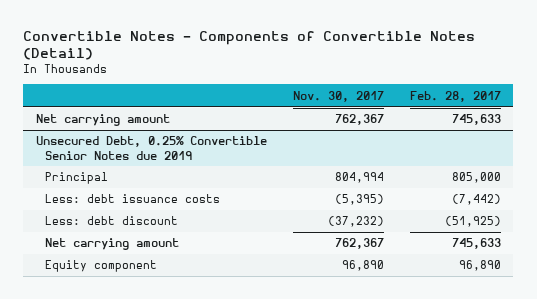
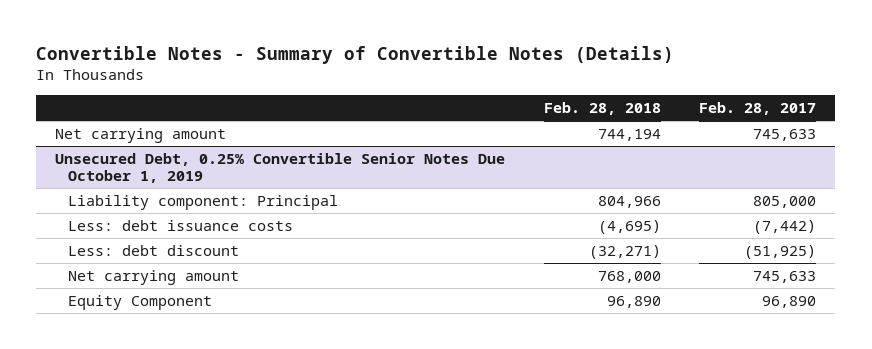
- Convertible Notes - Components of Convertible Notes (Detail)
+ Convertible Notes - Summary of Convertible Notes (Details)
- | Nov. 30, 2017 | Feb. 28, 2017
+ | Feb. 28, 2018 | Feb. 28, 2017
- Unsecured Debt, 0.25% Convertible Senior Notes due 2019
- Principal | 804,994 | 805,000
+ Unsecured Debt, 0.25% Convertible Senior Notes Due October 1, 2019
+ Liability component: Principal | 804,966 | 805,000
- Equity component | 96,890 | 96,890
+ Equity Component | 96,890 | 96,890

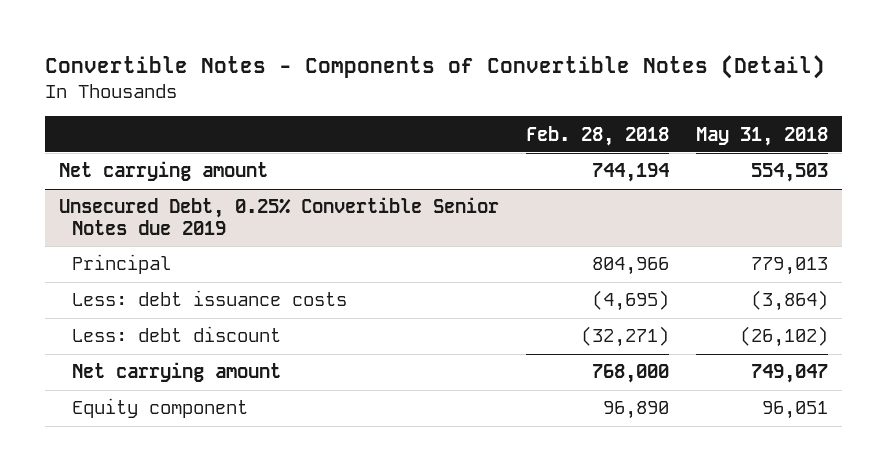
- Convertible Notes - Summary of Convertible Notes (Details)
+ Convertible Notes - Components of Convertible Notes (Detail)
- | Feb. 28, 2018 | Feb. 28, 2017
+ | Feb. 28, 2018 | May 31, 2018
- Unsecured Debt, 0.25% Convertible Senior Notes Due October 1, 2019
- Liability component: Principal | 804,966 | 805,000
+ Unsecured Debt, 0.25% Convertible Senior Notes due 2019
+ Principal | 804,966 | 779,013
- Equity Component | 96,890 | 96,890
+ Equity component | 96,890 | 96,051

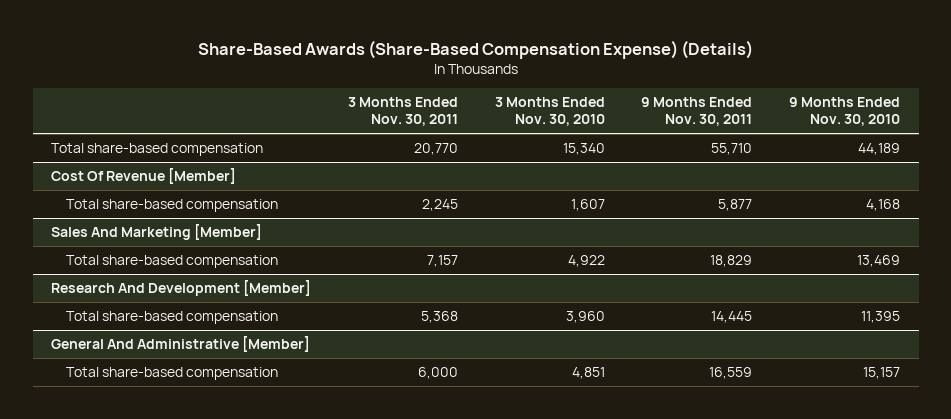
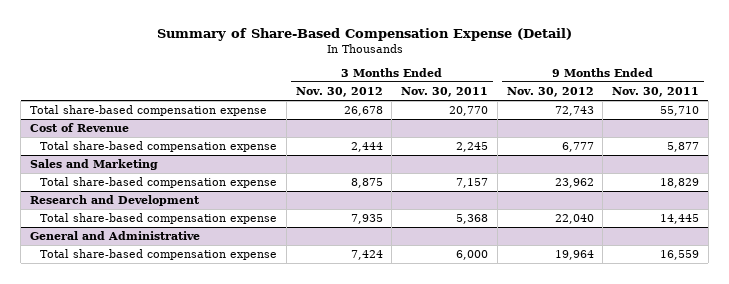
- Share-Based Awards (Share-Based Compensation Expense) (Details)
+ Summary of Share-Based Compensation Expense (Detail)
- | 3 Months Ended Nov. 30, 2011 | 3 Months Ended Nov. 30, 2010 | 9 Months Ended Nov. 30, 2011 | 9 Months Ended Nov. 30, 2010
+ | 3 Months Ended Nov. 30, 2012 | 3 Months Ended Nov. 30, 2011 | 9 Months Ended Nov. 30, 2012 | 9 Months Ended Nov. 30, 2011
- Total share-based compensation | 20,770 | 15,340 | 55,710 | 44,189
- Cost Of Revenue [Member]
- Total share-based compensation | 2,245 | 1,607 | 5,877 | 4,168
- Sales And Marketing [Member]
- Total share-based compensation | 7,157 | 4,922 | 18,829 | 13,469
- Research And Development [Member]
- Total share-based compensation | 5,368 | 3,960 | 14,445 | 11,395
- General And Administrative [Member]
- Total share-based compensation | 6,000 | 4,851 | 16,559 | 15,157
+ Total share-based compensation expense | 26,678 | 20,770 | 72,743 | 55,710
+ Cost of Revenue
+ Total share-based compensation expense | 2,444 | 2,245 | 6,777 | 5,877
+ Sales and Marketing
+ Total share-based compensation expense | 8,875 | 7,157 | 23,962 | 18,829
+ Research and Development
+ Total share-based compensation expense | 7,935 | 5,368 | 22,040 | 14,445
+ General and Administrative
+ Total share-based compensation expense | 7,424 | 6,000 | 19,964 | 16,559

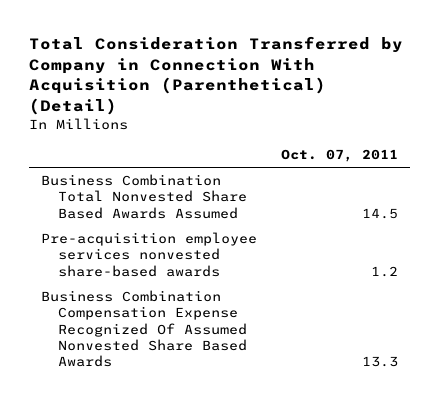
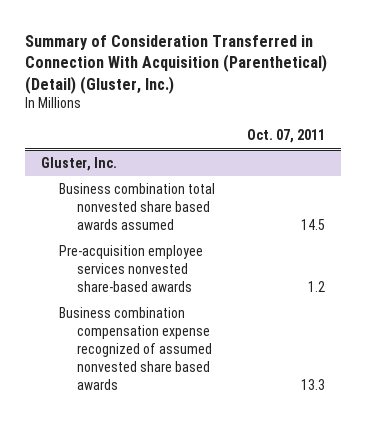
- Total Consideration Transferred by Company in Connection With Acquisition (Parenthetical) (Detail)
+ Summary of Consideration Transferred in Connection With Acquisition (Parenthetical) (Detail) (Gluster, Inc.)
- Business Combination Total Nonvested Share Based Awards Assumed | 14.5
+ Gluster, Inc.
+ Business combination total nonvested share based awards assumed | 14.5
- Business Combination Compensation Expense Recognized Of Assumed Nonvested Share Based Awards | 13.3
+ Business combination compensation expense recognized of assumed nonvested share based awards | 13.3

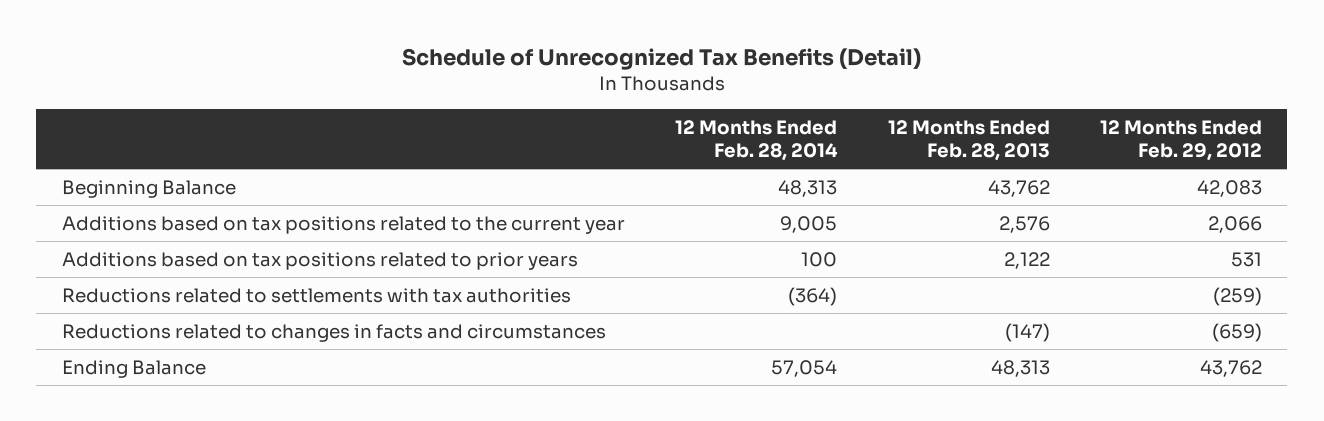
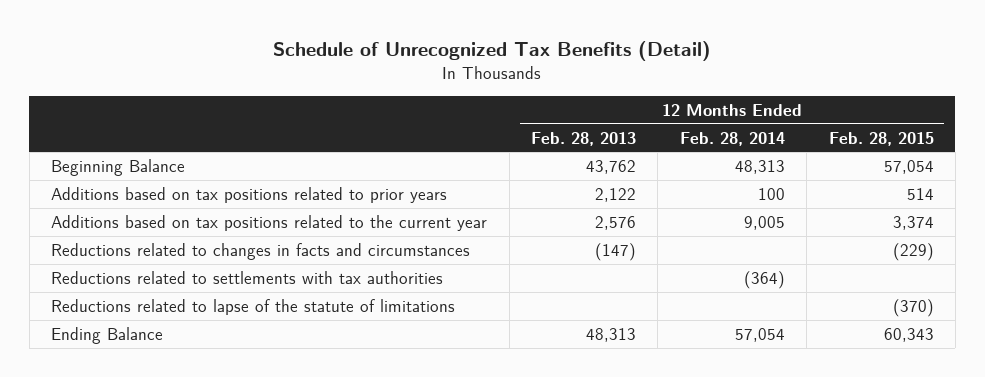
- | 12 Months Ended Feb. 28, 2014 | 12 Months Ended Feb. 28, 2013 | 12 Months Ended Feb. 29, 2012
+ | 12 Months Ended Feb. 28, 2013 | 12 Months Ended Feb. 28, 2014 | 12 Months Ended Feb. 28, 2015
moved down: Additions based on tax positions related to the current year | 2,576 | 9,005 | 3,374
moved down: Reductions related to settlements with tax authorities | | (364) |
+ Reductions related to lapse of the statute of limitations | | | (370)

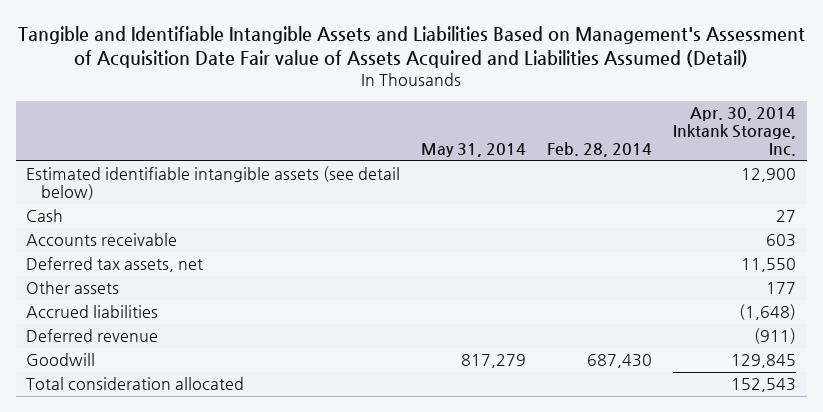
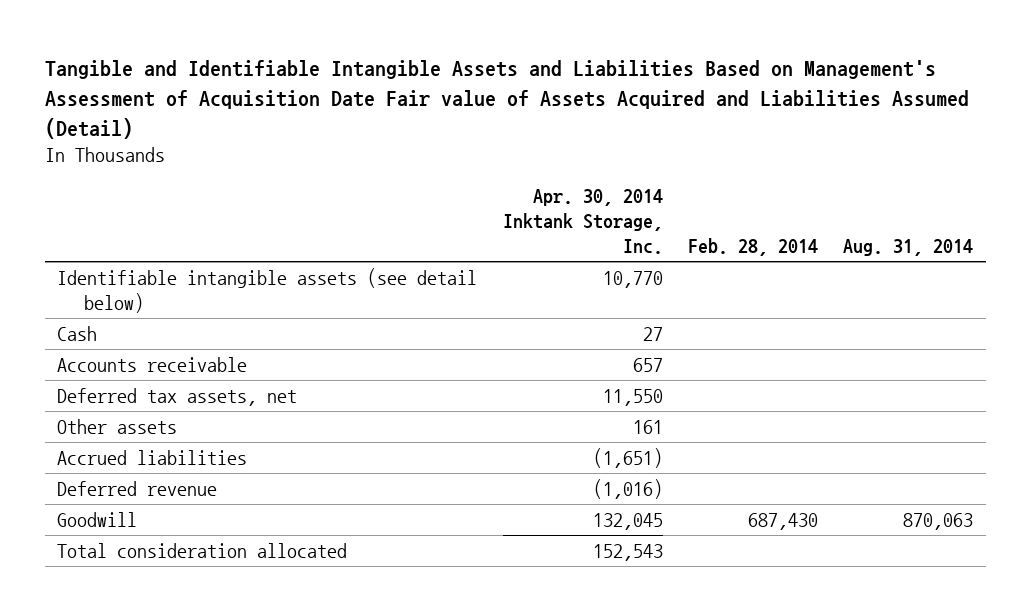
- | May 31, 2014 | Feb. 28, 2014 | Apr. 30, 2014 Inktank Storage, Inc.
+ | Apr. 30, 2014 Inktank Storage, Inc. | Feb. 28, 2014 | Aug. 31, 2014
- Estimated identifiable intangible assets (see detail below) | | | 12,900
+ Identifiable intangible assets (see detail below) | 10,770 | |
- Accounts receivable | | | 603
+ Accounts receivable | 657 | |
- Other assets | | | 177
- Accrued liabilities | | | (1,648)
- Deferred revenue | | | (911)
- Goodwill | 817,279 | 687,430 | 129,845
+ Other assets | 161 | |
+ Accrued liabilities | (1,651) | |
+ Deferred revenue | (1,016) | |
+ Goodwill | 132,045 | 687,430 | 870,063

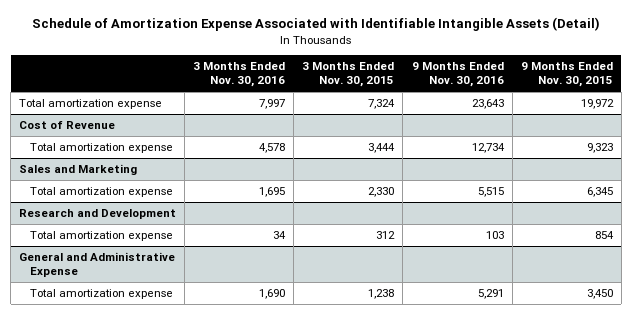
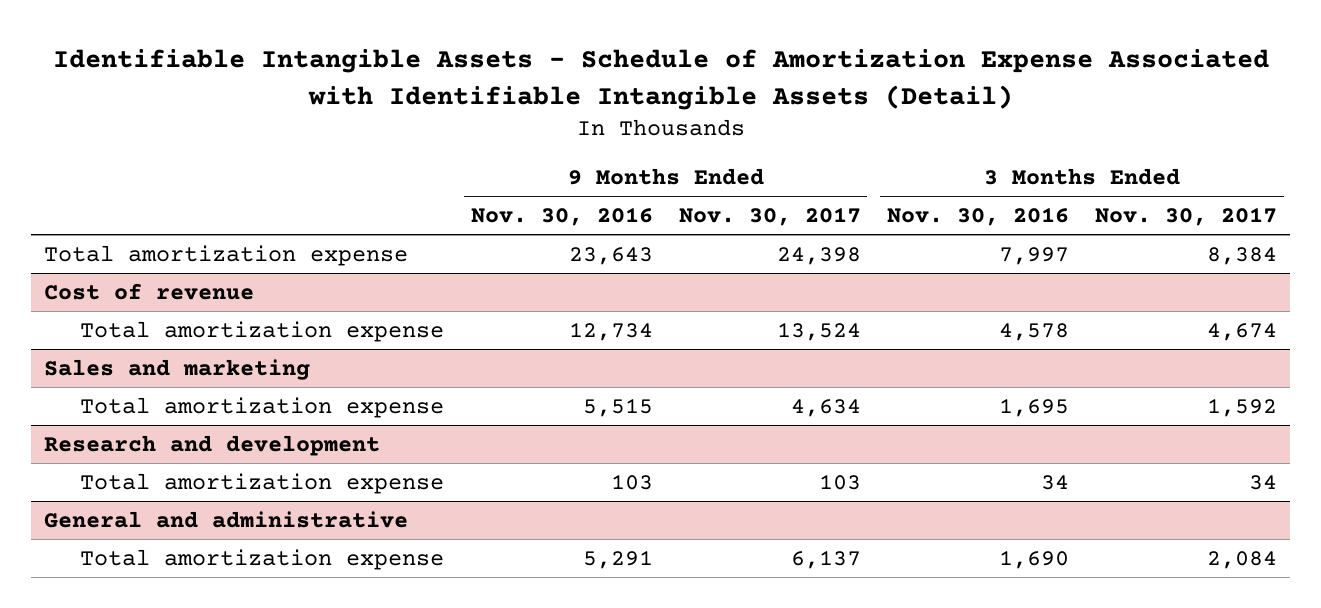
- Schedule of Amortization Expense Associated with Identifiable Intangible Assets (Detail)
+ Identifiable Intangible Assets - Schedule of Amortization Expense Associated with Identifiable Intangible Assets (Detail)
- | 3 Months Ended Nov. 30, 2016 | 3 Months Ended Nov. 30, 2015 | 9 Months Ended Nov. 30, 2016 | 9 Months Ended Nov. 30, 2015
+ | 9 Months Ended Nov. 30, 2016 | 9 Months Ended Nov. 30, 2017 | 3 Months Ended Nov. 30, 2016 | 3 Months Ended Nov. 30, 2017
- Cost of Revenue
+ Cost of revenue
- Sales and Marketing
+ Sales and marketing
- Research and Development
+ Research and development
- General and Administrative Expense
+ General and administrative

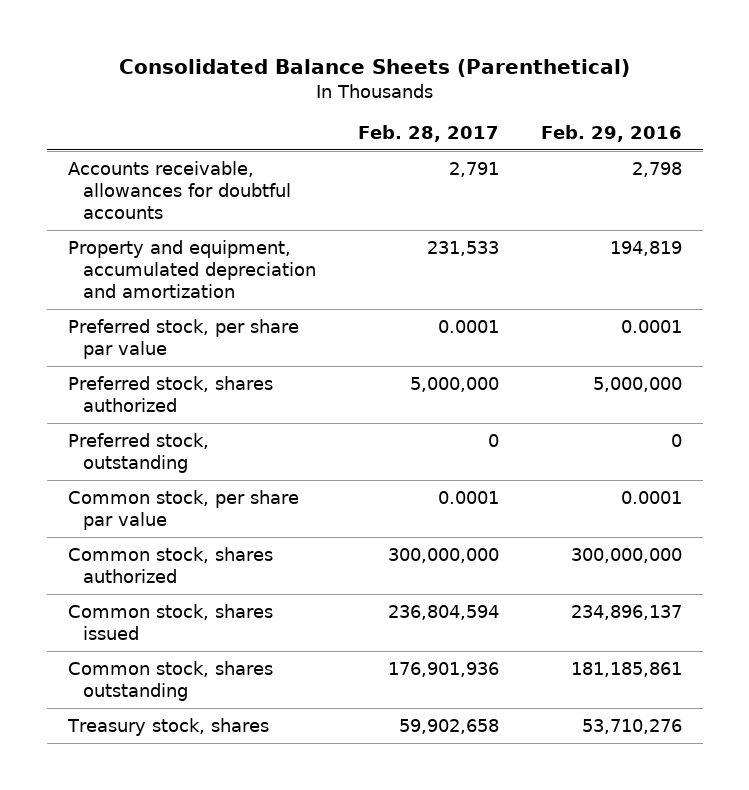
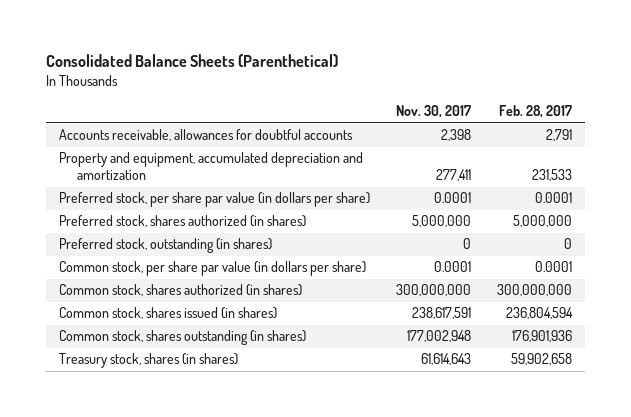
- | Feb. 28, 2017 | Feb. 29, 2016
+ | Nov. 30, 2017 | Feb. 28, 2017
- Preferred stock, per share par value | 0.0001 | 0.0001
- Preferred stock, shares authorized | 5,000,000 | 5,000,000
- Preferred stock, outstanding | 0 | 0
- Common stock, per share par value | 0.0001 | 0.0001
- Common stock, shares authorized | 300,000,000 | 300,000,000
- Common stock, shares issued | 236,804,594 | 234,896,137
- Common stock, shares outstanding | 176,901,936 | 181,185,861
- Treasury stock, shares | 59,902,658 | 53,710,276
+ Preferred stock, per share par value (in dollars per share) | 0.0001 | 0.0001
+ Preferred stock, shares authorized (in shares) | 5,000,000 | 5,000,000
+ Preferred stock, outstanding (in shares) | 0 | 0
+ Common stock, per share par value (in dollars per share) | 0.0001 | 0.0001
+ Common stock, shares authorized (in shares) | 300,000,000 | 300,000,000
+ Common stock, shares issued (in shares) | 238,617,591 | 236,804,594
+ Common stock, shares outstanding (in shares) | 177,002,948 | 176,901,936
+ Treasury stock, shares (in shares) | 61,614,643 | 59,902,658

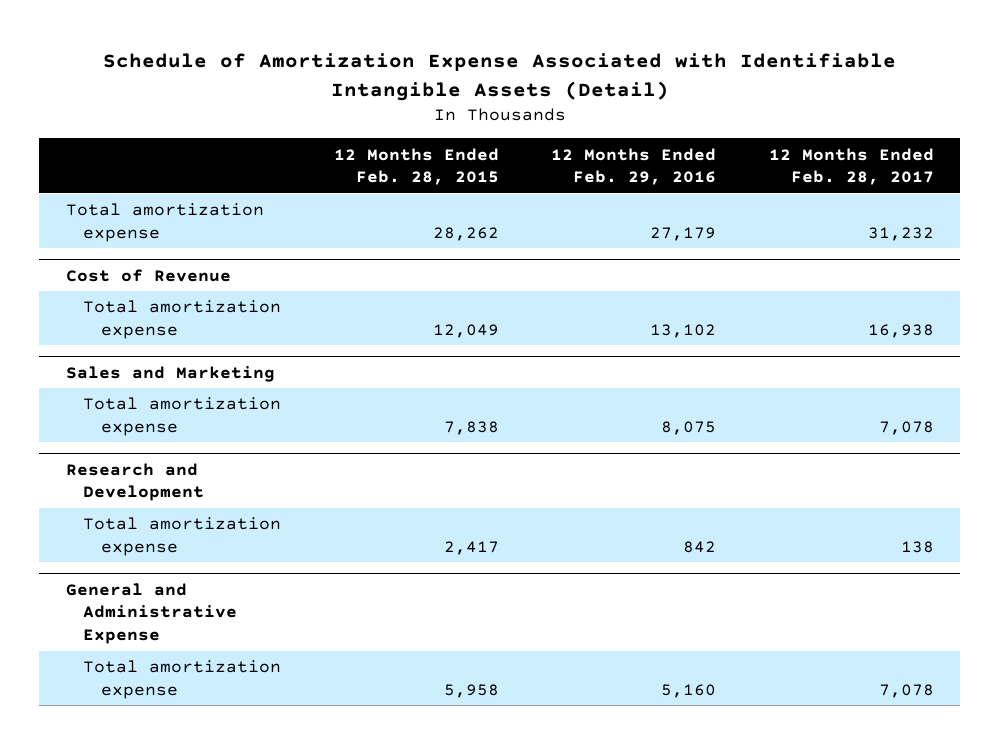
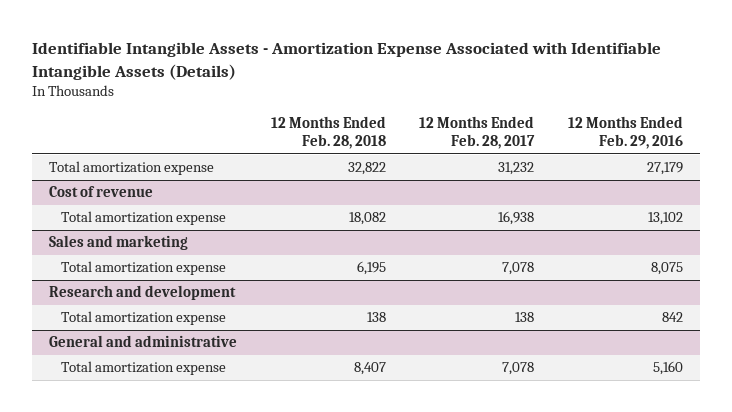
- Schedule of Amortization Expense Associated with Identifiable Intangible Assets (Detail)
+ Identifiable Intangible Assets - Amortization Expense Associated with Identifiable Intangible Assets (Details)
- | 12 Months Ended Feb. 28, 2015 | 12 Months Ended Feb. 29, 2016 | 12 Months Ended Feb. 28, 2017
+ | 12 Months Ended Feb. 28, 2018 | 12 Months Ended Feb. 28, 2017 | 12 Months Ended Feb. 29, 2016
- Cost of Revenue
+ Cost of revenue
- Sales and Marketing
+ Sales and marketing
- Research and Development
+ Research and development
- General and Administrative Expense
+ General and administrative

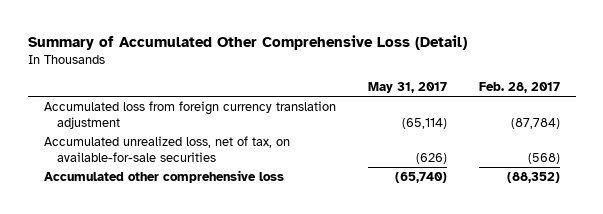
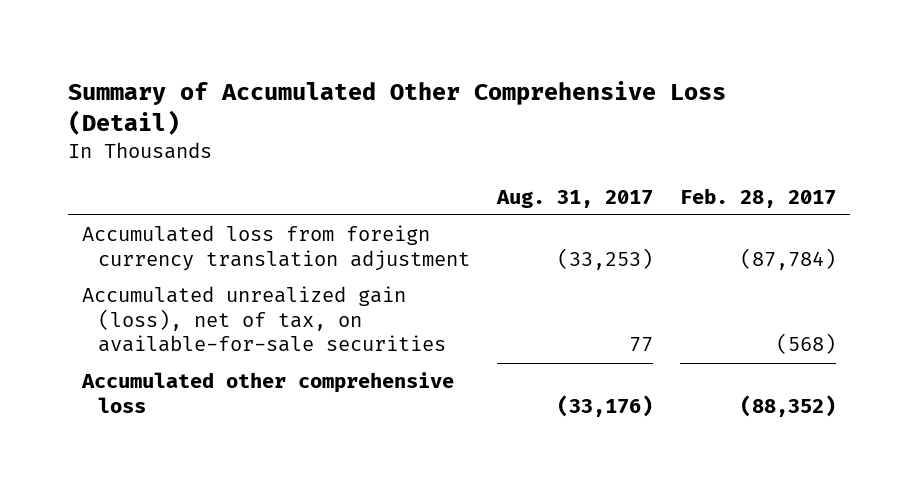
- | May 31, 2017 | Feb. 28, 2017
+ | Aug. 31, 2017 | Feb. 28, 2017
- Accumulated unrealized loss, net of tax, on available-for-sale securities | (626) | (568)
+ Accumulated unrealized gain (loss), net of tax, on available-for-sale securities | 77 | (568)

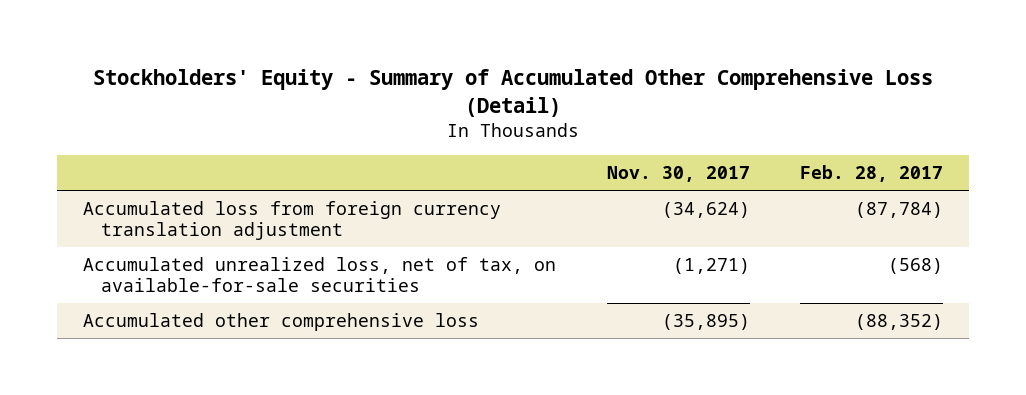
- Summary of Accumulated Other Comprehensive Loss (Detail)
+ Stockholders' Equity - Summary of Accumulated Other Comprehensive Loss (Detail)
- | Aug. 31, 2017 | Feb. 28, 2017
+ | Nov. 30, 2017 | Feb. 28, 2017
- Accumulated unrealized gain (loss), net of tax, on available-for-sale securities | 77 | (568)
+ Accumulated unrealized loss, net of tax, on available-for-sale securities | (1,271) | (568)

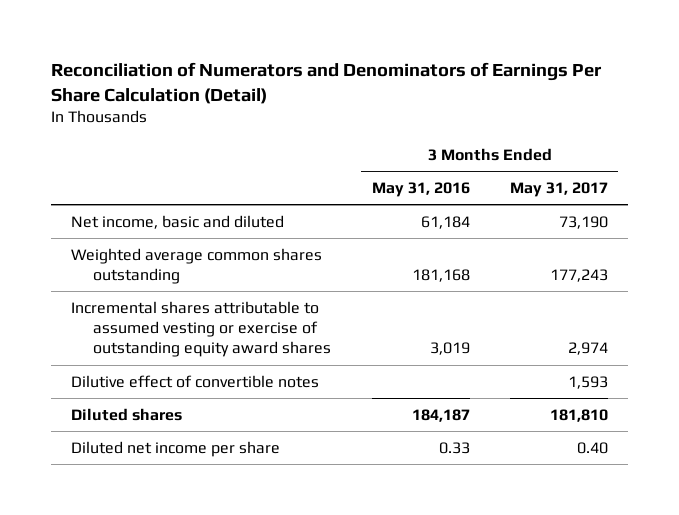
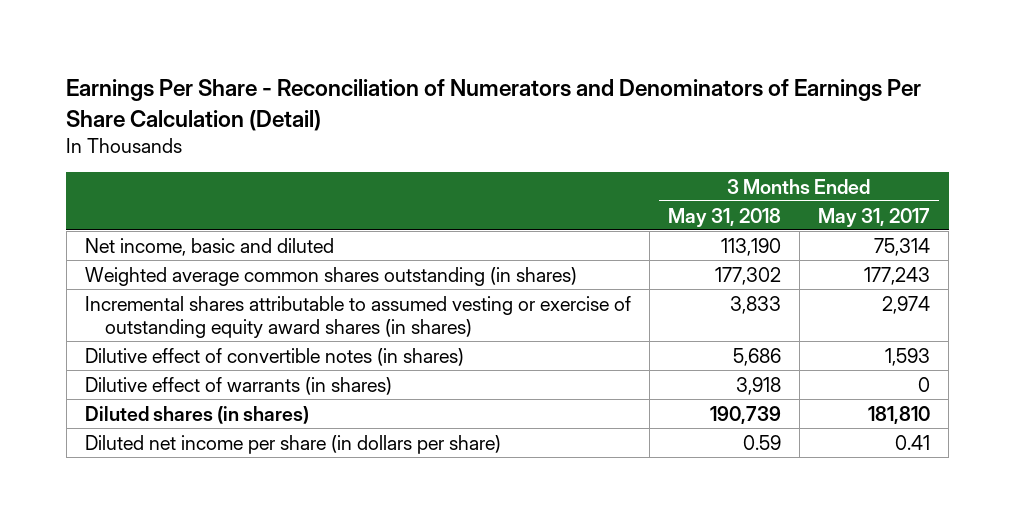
- Reconciliation of Numerators and Denominators of Earnings Per Share Calculation (Detail)
+ Earnings Per Share - Reconciliation of Numerators and Denominators of Earnings Per Share Calculation (Detail)
- | 3 Months Ended May 31, 2016 | 3 Months Ended May 31, 2017
+ | 3 Months Ended May 31, 2018 | 3 Months Ended May 31, 2017
- Net income, basic and diluted | 61,184 | 73,190
- Weighted average common shares outstanding | 181,168 | 177,243
- Incremental shares attributable to assumed vesting or exercise of outstanding equity award shares | 3,019 | 2,974
- Dilutive effect of convertible notes | | 1,593
- Diluted shares | 184,187 | 181,810
- Diluted net income per share | 0.33 | 0.40
+ Net income, basic and diluted | 113,190 | 75,314
+ Weighted average common shares outstanding (in shares) | 177,302 | 177,243
+ Incremental shares attributable to assumed vesting or exercise of outstanding equity award shares (in shares) | 3,833 | 2,974
+ Dilutive effect of convertible notes (in shares) | 5,686 | 1,593
+ Dilutive effect of warrants (in shares) | 3,918 | 0
+ Diluted shares (in shares) | 190,739 | 181,810
+ Diluted net income per share (in dollars per share) | 0.59 | 0.41

